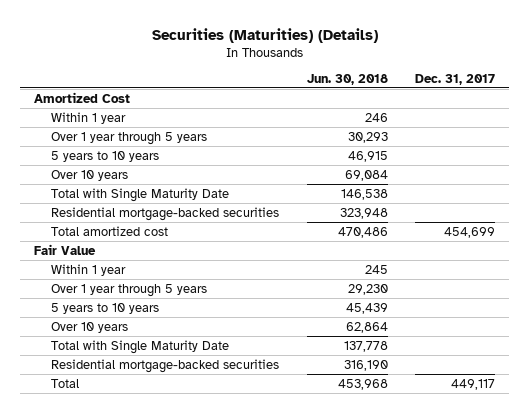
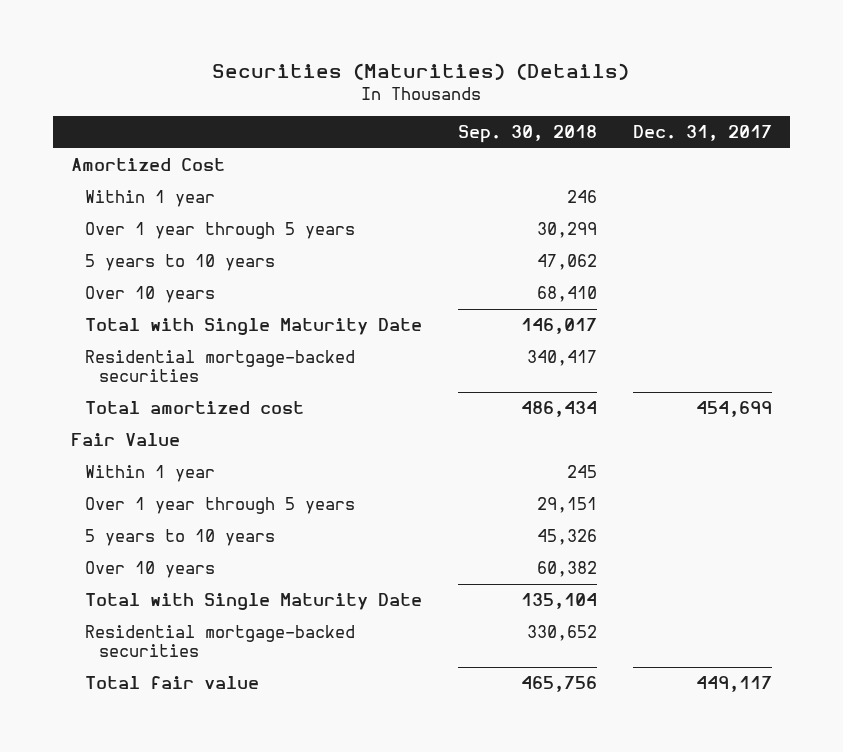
- | Jun. 30, 2018 | Dec. 31, 2017
+ | Sep. 30, 2018 | Dec. 31, 2017
- Total | 453,968 | 449,117
+ Total fair value | 465,756 | 449,117

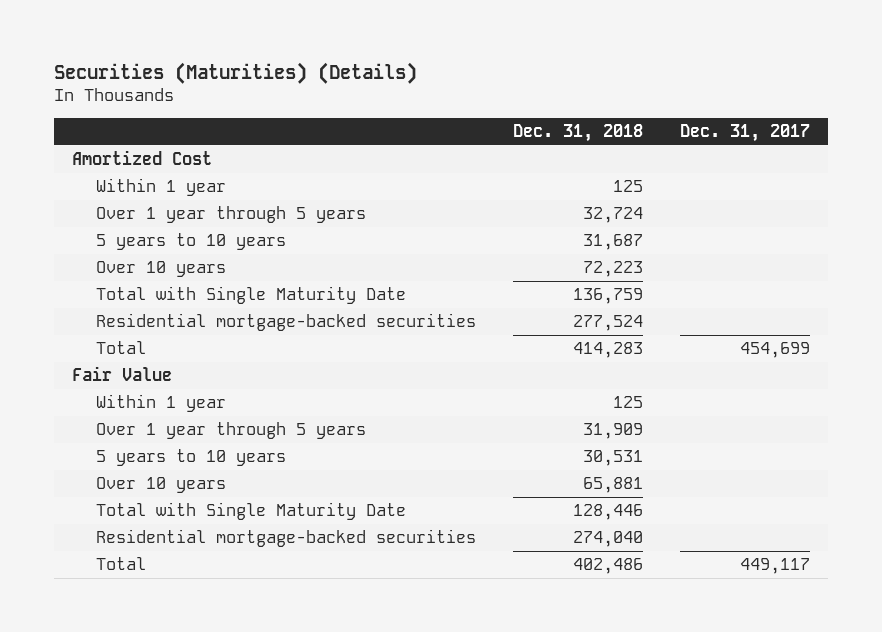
- | Sep. 30, 2018 | Dec. 31, 2017
+ | Dec. 31, 2018 | Dec. 31, 2017
- Total amortized cost | 486,434 | 454,699
+ Total | 414,283 | 454,699
- Total fair value | 465,756 | 449,117
+ Total | 402,486 | 449,117

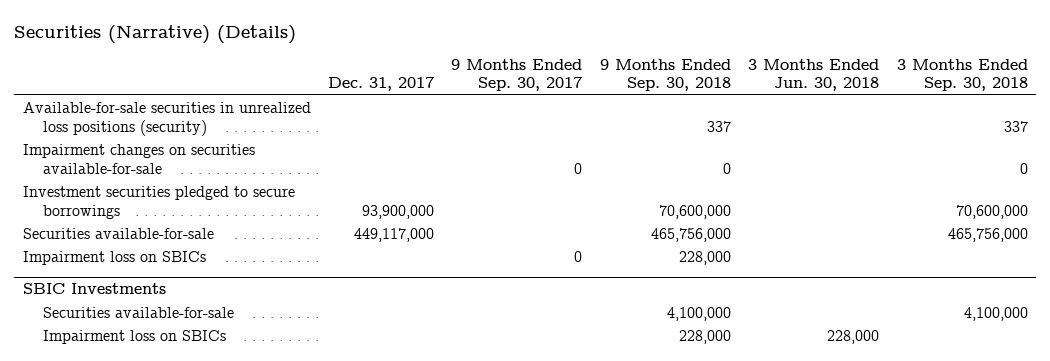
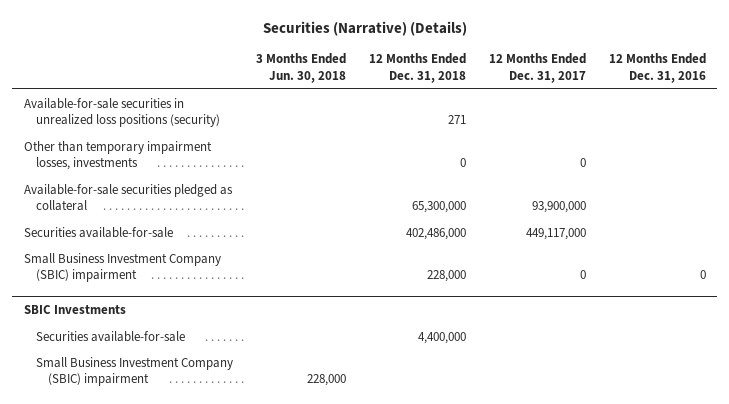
- | Dec. 31, 2017 | 9 Months Ended Sep. 30, 2017 | 9 Months Ended Sep. 30, 2018 | 3 Months Ended Jun. 30, 2018 | 3 Months Ended Sep. 30, 2018
+ | 3 Months Ended Jun. 30, 2018 | 12 Months Ended Dec. 31, 2018 | 12 Months Ended Dec. 31, 2017 | 12 Months Ended Dec. 31, 2016
- Impairment changes on securities available-for-sale | | 0 | 0 | | 0
- Investment securities pledged to secure borrowings | 93,900,000 | | 70,600,000 | | 70,600,000
+ Other than temporary impairment losses, investments | | 0 | 0 |
+ Available-for-sale securities pledged as collateral | | 65,300,000 | 93,900,000 |
- Impairment loss on SBICs | | 0 | 228,000 | |
+ Small Business Investment Company (SBIC) impairment | | 228,000 | 0 | 0
@ SBIC Investments
- Impairment loss on SBICs | | | 228,000 | 228,000 |
+ Small Business Investment Company (SBIC) impairment | 228,000 | | |

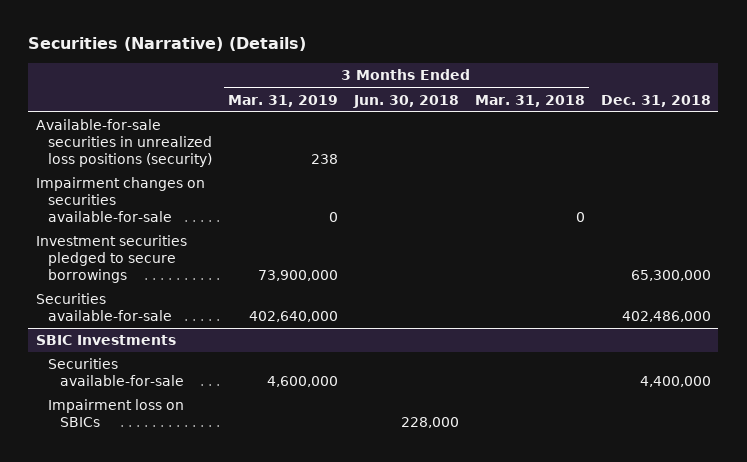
- | 3 Months Ended Jun. 30, 2018 | 12 Months Ended Dec. 31, 2018 | 12 Months Ended Dec. 31, 2017 | 12 Months Ended Dec. 31, 2016
+ | 3 Months Ended Mar. 31, 2019 | 3 Months Ended Jun. 30, 2018 | 3 Months Ended Mar. 31, 2018 | Dec. 31, 2018
- Other than temporary impairment losses, investments | | 0 | 0 |
- Available-for-sale securities pledged as collateral | | 65,300,000 | 93,900,000 |
+ Impairment changes on securities available-for-sale | 0 | | 0 |
+ Investment securities pledged to secure borrowings | 73,900,000 | | | 65,300,000
- Small Business Investment Company (SBIC) impairment | | 228,000 | 0 | 0
@ SBIC Investments
- Small Business Investment Company (SBIC) impairment | 228,000 | | |
+ Impairment loss on SBICs | | 228,000 | |

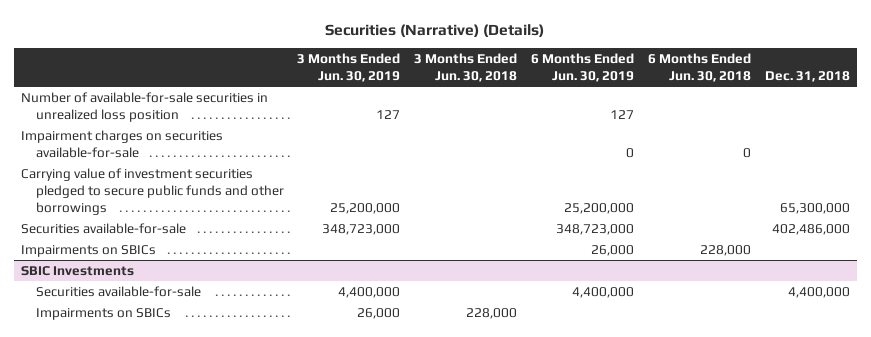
- | 3 Months Ended Mar. 31, 2019 | 3 Months Ended Jun. 30, 2018 | 3 Months Ended Mar. 31, 2018 | Dec. 31, 2018
+ | 3 Months Ended Jun. 30, 2019 | 3 Months Ended Jun. 30, 2018 | 6 Months Ended Jun. 30, 2019 | 6 Months Ended Jun. 30, 2018 | Dec. 31, 2018
- Available-for-sale securities in unrealized loss positions (security) | 238 | | |
- Impairment changes on securities available-for-sale | 0 | | 0 |
- Investment securities pledged to secure borrowings | 73,900,000 | | | 65,300,000
+ Number of available-for-sale securities in unrealized loss position | 127 | | 127 | |
+ Impairment charges on securities available-for-sale | | | 0 | 0 |
+ Carrying value of investment securities pledged to secure public funds and other borrowings | 25,200,000 | | 25,200,000 | | 65,300,000
+ Impairments on SBICs | | | 26,000 | 228,000 |
@ SBIC Investments
- Impairment loss on SBICs | | 228,000 | |
+ Impairments on SBICs | 26,000 | 228,000 | | |

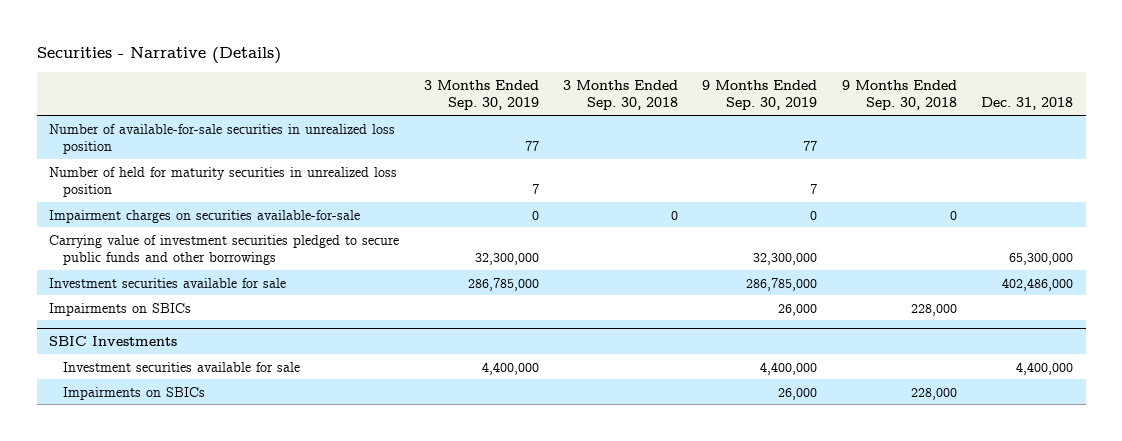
- Securities (Narrative) (Details)
+ Securities - Narrative (Details)
- | 3 Months Ended Jun. 30, 2019 | 3 Months Ended Jun. 30, 2018 | 6 Months Ended Jun. 30, 2019 | 6 Months Ended Jun. 30, 2018 | Dec. 31, 2018
+ | 3 Months Ended Sep. 30, 2019 | 3 Months Ended Sep. 30, 2018 | 9 Months Ended Sep. 30, 2019 | 9 Months Ended Sep. 30, 2018 | Dec. 31, 2018
+ Number of held for maturity securities in unrealized loss position | 7 | | 7 | |
- Securities available-for-sale | 348,723,000 | | 348,723,000 | | 402,486,000
+ Investment securities available for sale | 286,785,000 | | 286,785,000 | | 402,486,000
@ SBIC Investments
- Securities available-for-sale | 4,400,000 | | 4,400,000 | | 4,400,000
+ Investment securities available for sale | 4,400,000 | | 4,400,000 | | 4,400,000

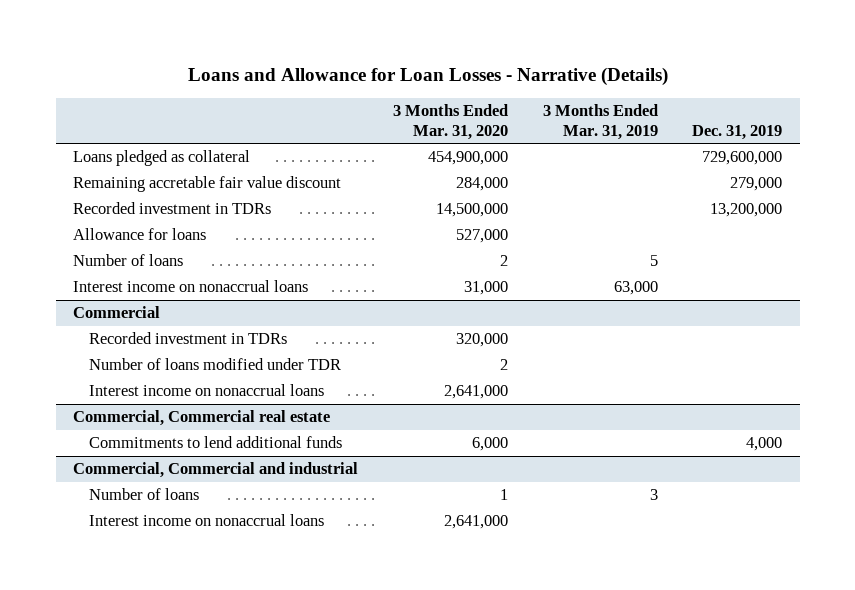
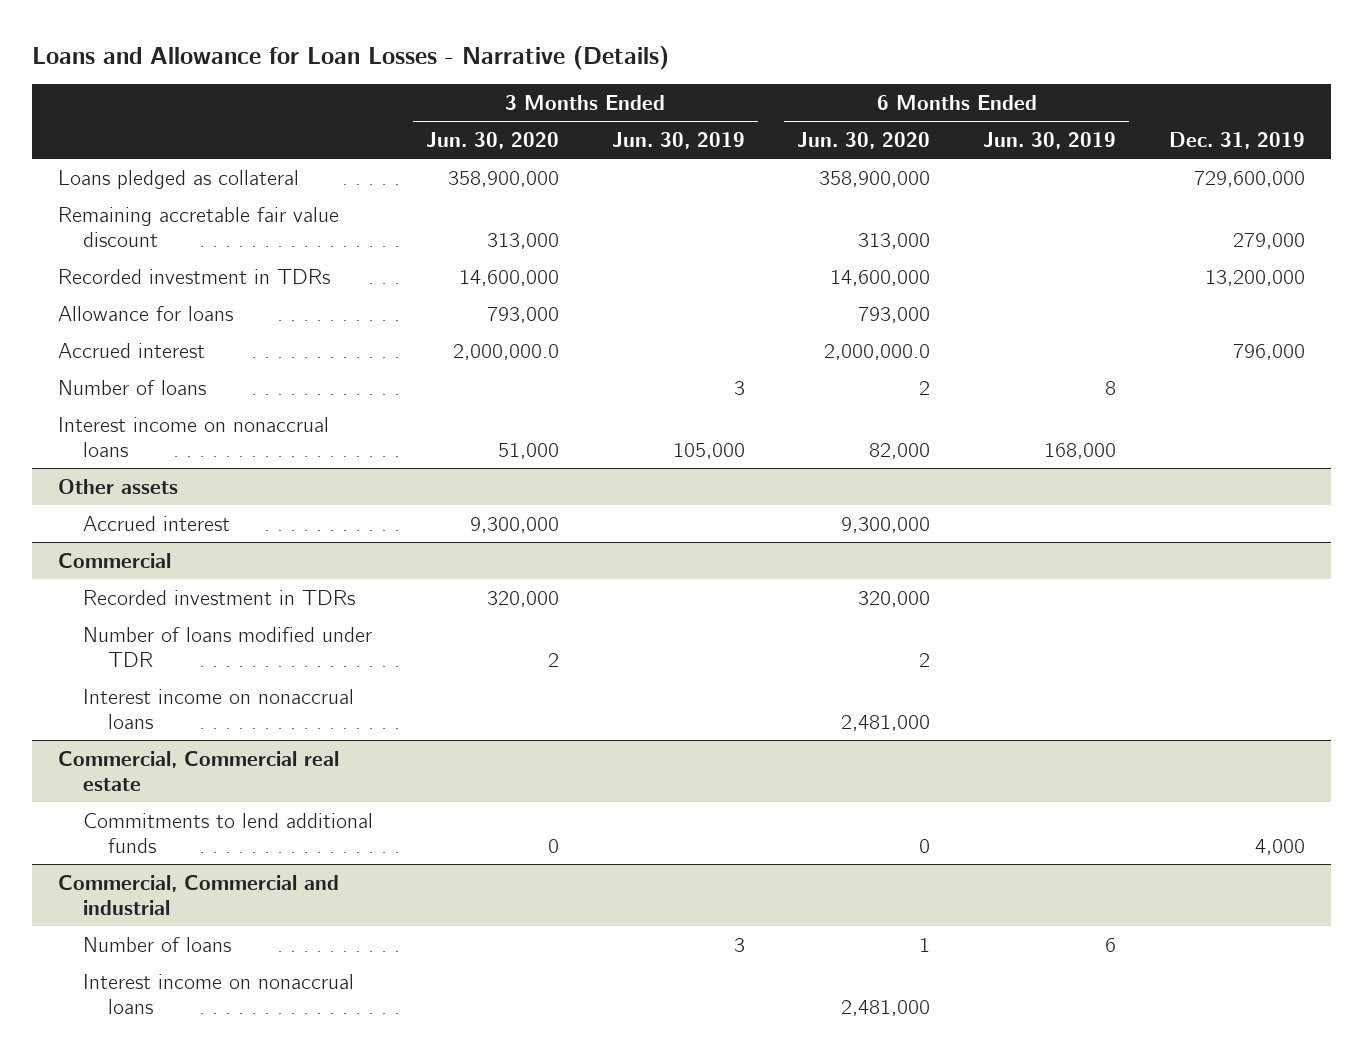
- | 3 Months Ended Mar. 31, 2020 | 3 Months Ended Mar. 31, 2019 | Dec. 31, 2019
+ | 3 Months Ended Jun. 30, 2020 | 3 Months Ended Jun. 30, 2019 | 6 Months Ended Jun. 30, 2020 | 6 Months Ended Jun. 30, 2019 | Dec. 31, 2019
+ Accrued interest | 2,000,000.0 | | 2,000,000.0 | | 796,000
+ Other assets
+ Accrued interest | 9,300,000 | | 9,300,000 | |

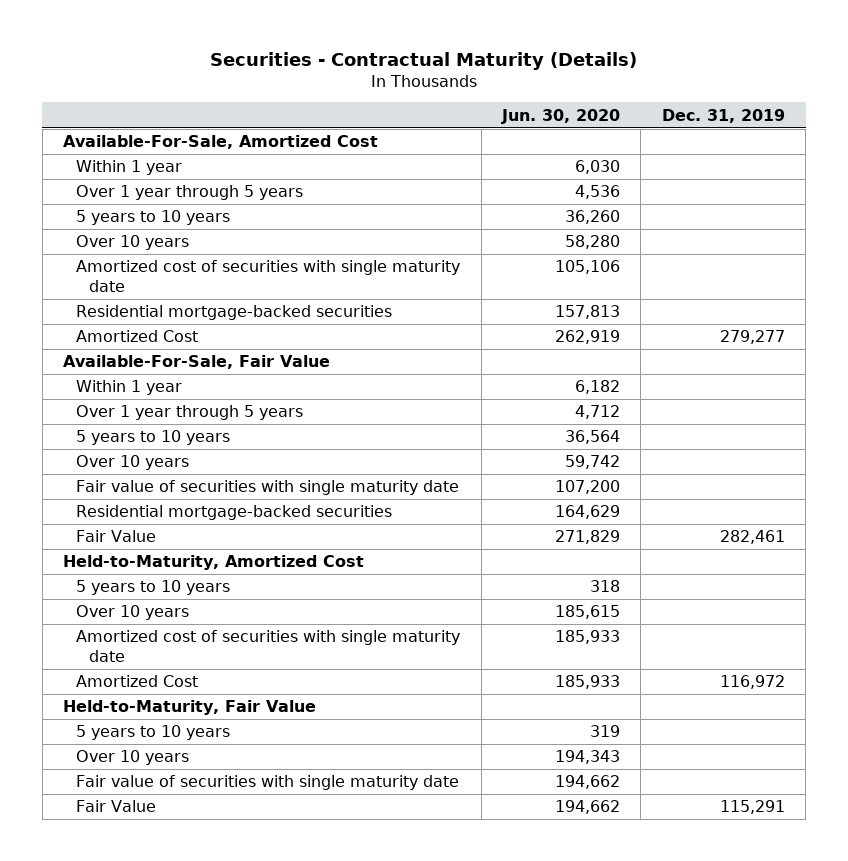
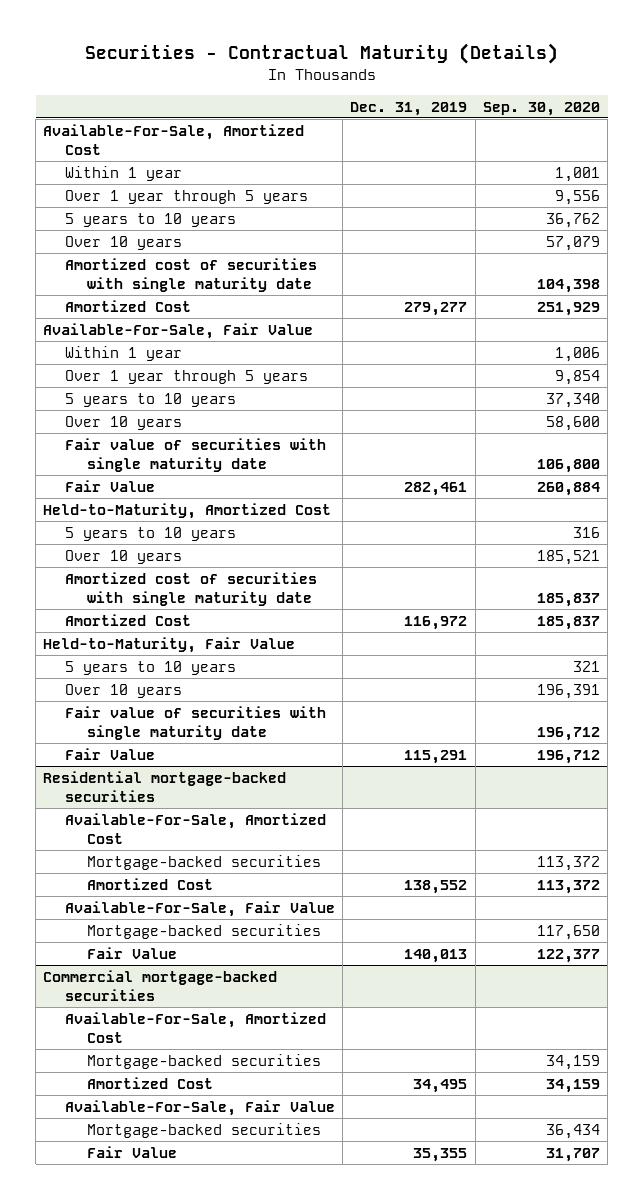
- | Jun. 30, 2020 | Dec. 31, 2019
+ | Dec. 31, 2019 | Sep. 30, 2020
- Residential mortgage-backed securities | 157,813 |
- Residential mortgage-backed securities | 164,629 |
+ Residential mortgage-backed securities
+ Available-For-Sale, Amortized Cost
+ Mortgage-backed securities | | 113,372
+ Amortized Cost | 138,552 | 113,372
+ Available-For-Sale, Fair Value
+ Mortgage-backed securities | | 117,650
+ Fair Value | 140,013 | 122,377
+ Commercial mortgage-backed securities
+ Available-For-Sale, Amortized Cost
+ Mortgage-backed securities | | 34,159
+ Amortized Cost | 34,495 | 34,159
+ Available-For-Sale, Fair Value
+ Mortgage-backed securities | | 36,434
+ Fair Value | 35,355 | 31,707

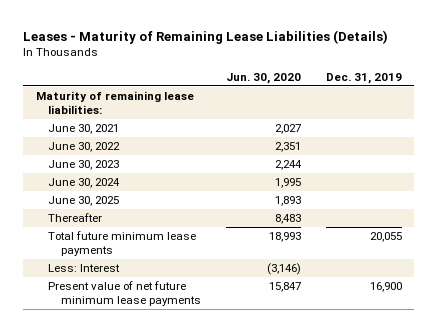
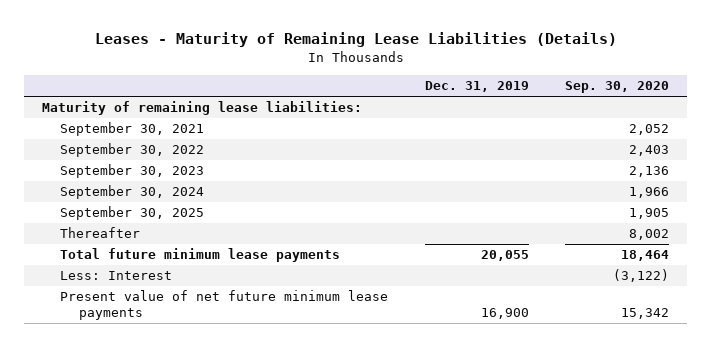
- | Jun. 30, 2020 | Dec. 31, 2019
+ | Dec. 31, 2019 | Sep. 30, 2020
- June 30, 2021 | 2,027 |
- June 30, 2022 | 2,351 |
- June 30, 2023 | 2,244 |
- June 30, 2024 | 1,995 |
- June 30, 2025 | 1,893 |
+ September 30, 2021 | | 2,052
+ September 30, 2022 | | 2,403
+ September 30, 2023 | | 2,136
+ September 30, 2024 | | 1,966
+ September 30, 2025 | | 1,905

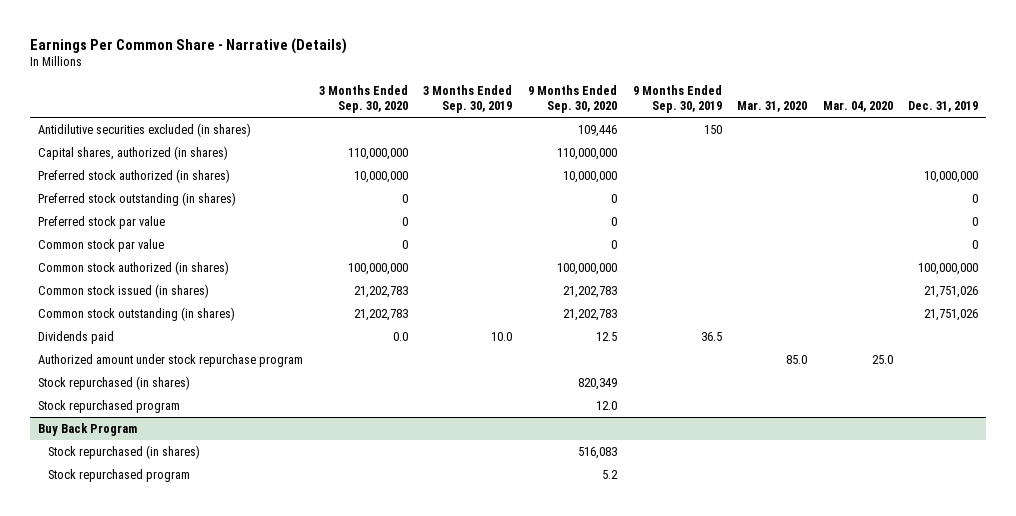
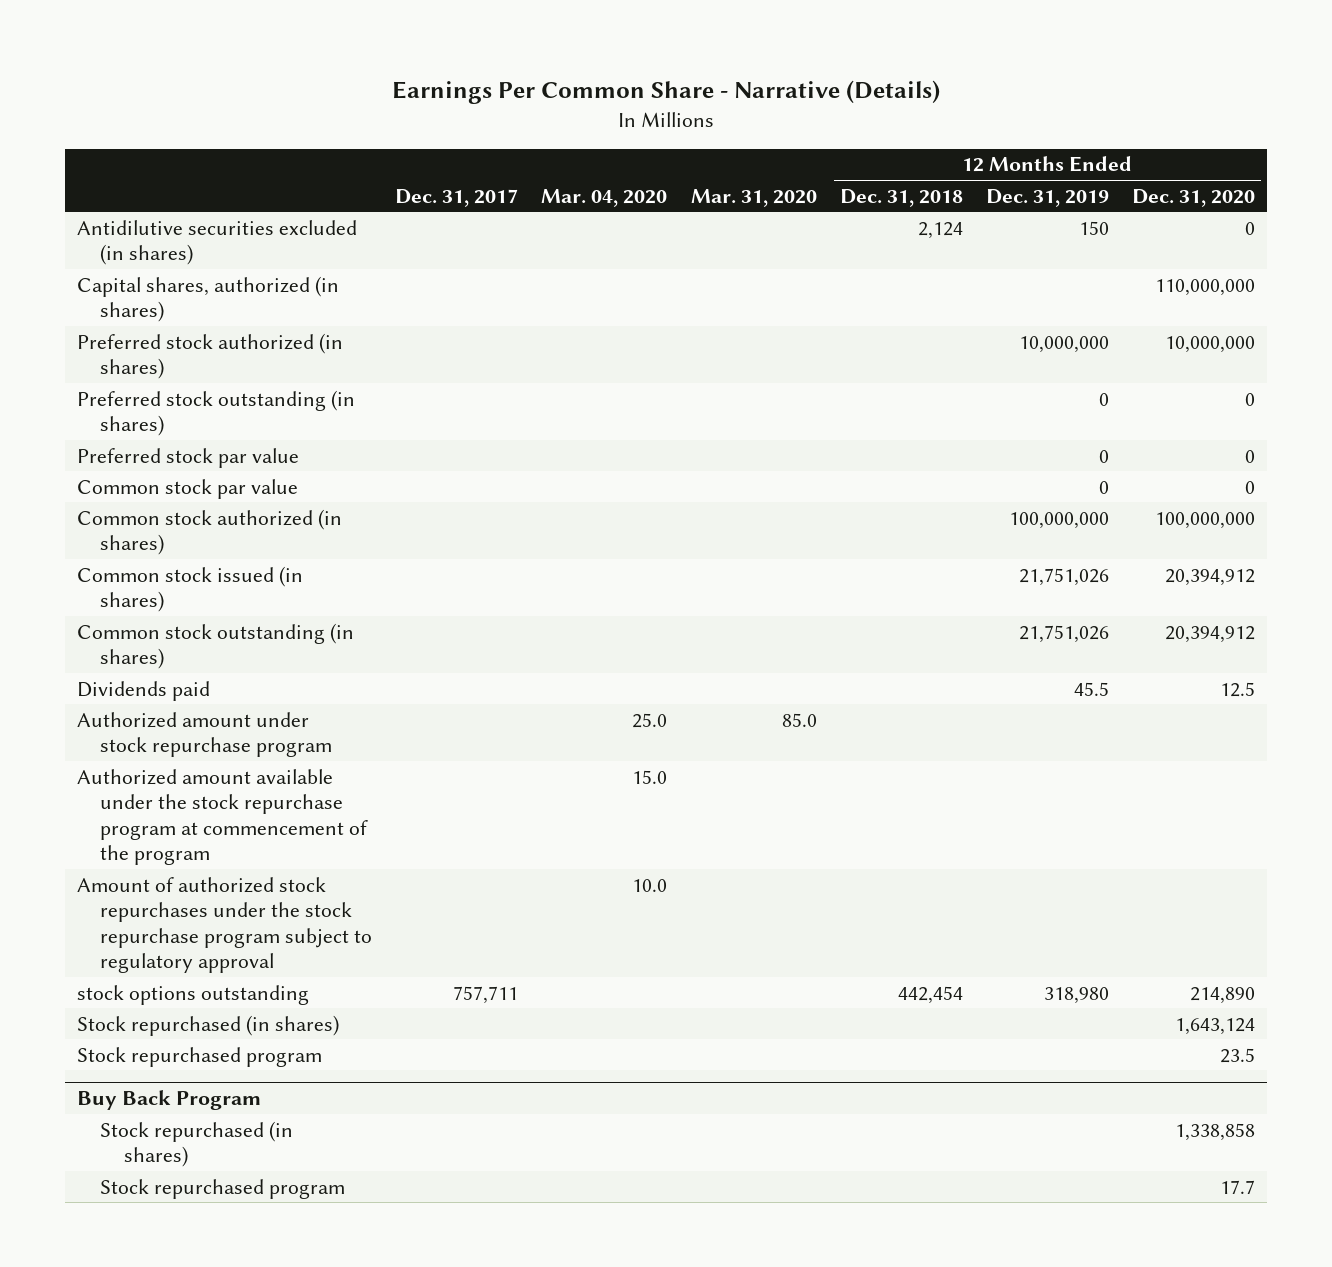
- | 3 Months Ended Sep. 30, 2020 | 3 Months Ended Sep. 30, 2019 | 9 Months Ended Sep. 30, 2020 | 9 Months Ended Sep. 30, 2019 | Mar. 31, 2020 | Mar. 04, 2020 | Dec. 31, 2019
+ | Dec. 31, 2017 | Mar. 04, 2020 | Mar. 31, 2020 | 12 Months Ended Dec. 31, 2018 | 12 Months Ended Dec. 31, 2019 | 12 Months Ended Dec. 31, 2020
+ Authorized amount available under the stock repurchase program at commencement of the program | | 15.0 | | | |
+ Amount of authorized stock repurchases under the stock repurchase program subject to regulatory approval | | 10.0 | | | |
+ stock options outstanding | 757,711 | | | 442,454 | 318,980 | 214,890

